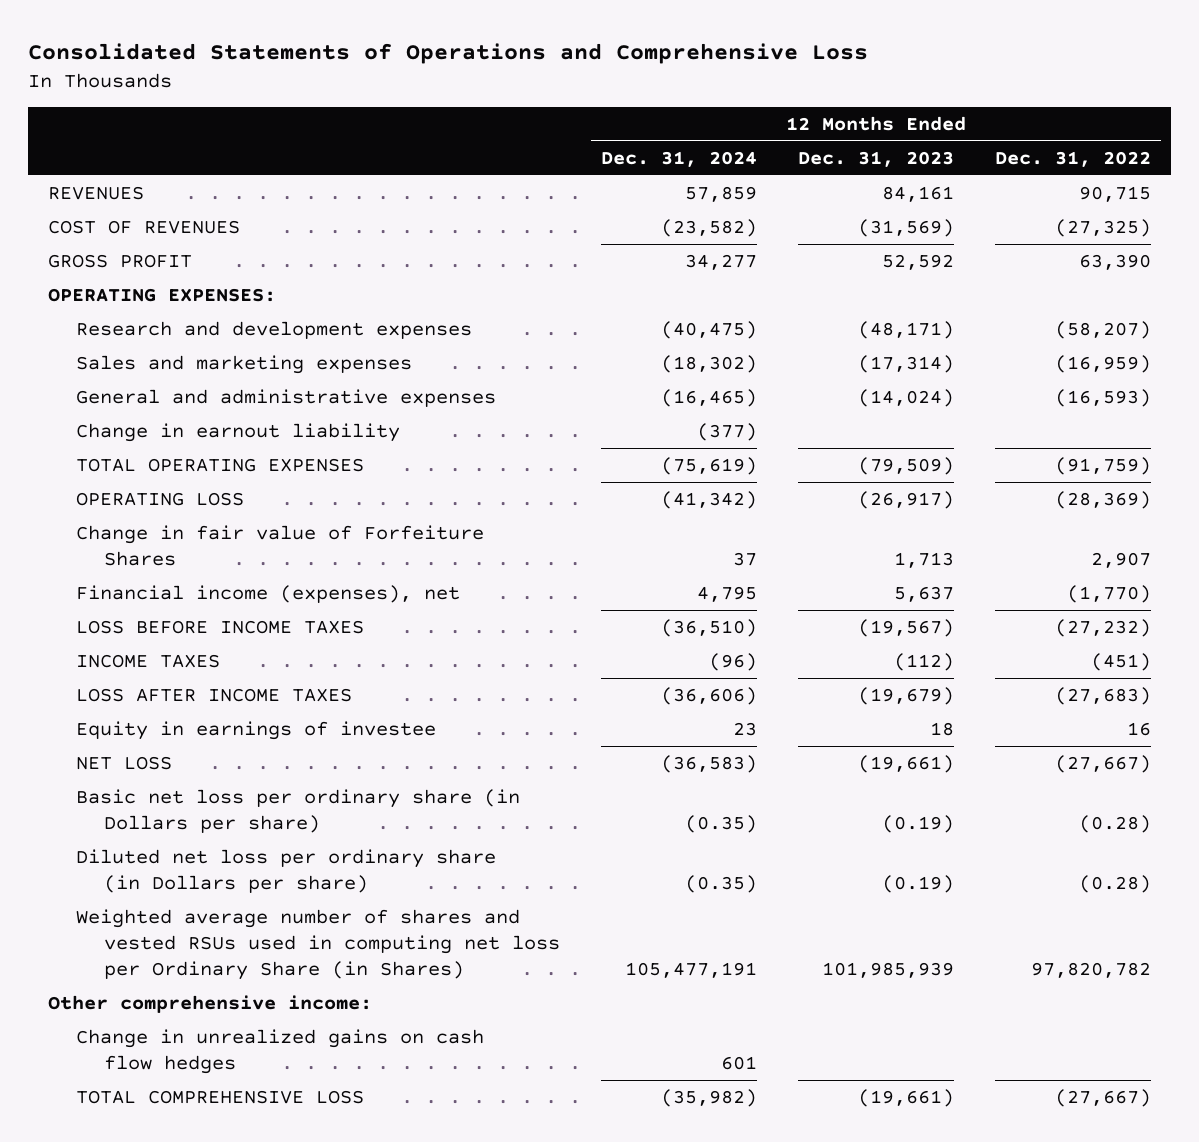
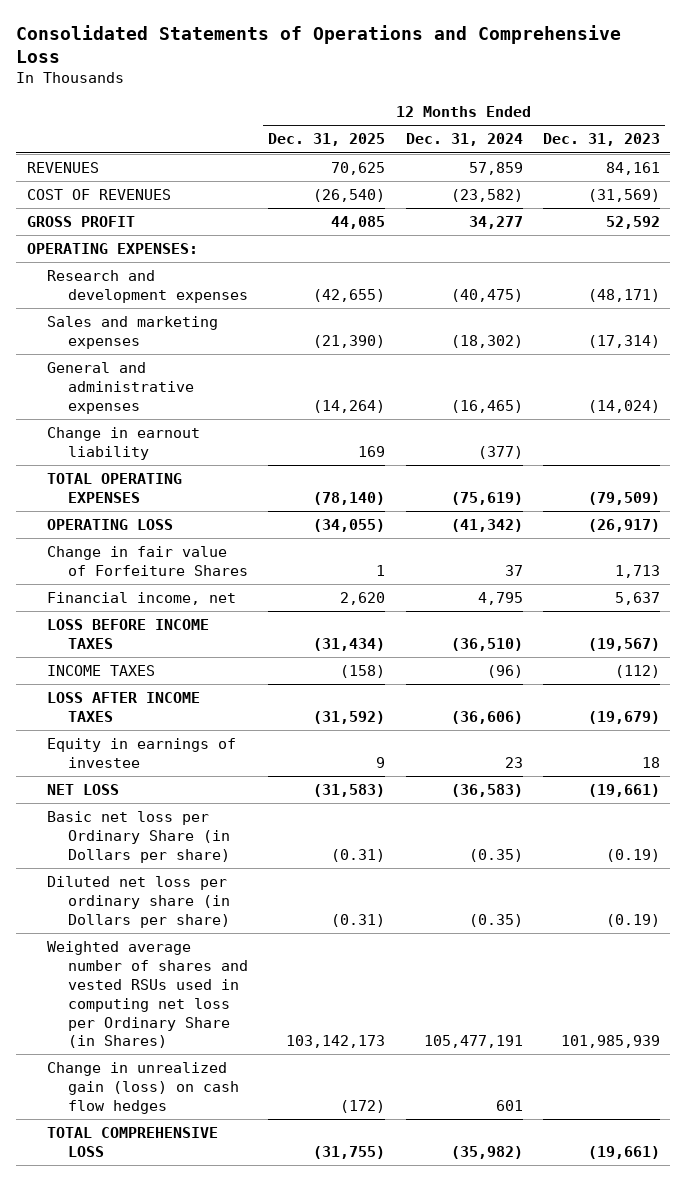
- | 12 Months Ended Dec. 31, 2024 | 12 Months Ended Dec. 31, 2023 | 12 Months Ended Dec. 31, 2022
+ | 12 Months Ended Dec. 31, 2025 | 12 Months Ended Dec. 31, 2024 | 12 Months Ended Dec. 31, 2023
- Financial income (expenses), net | 4,795 | 5,637 | (1,770)
+ Financial income, net | 2,620 | 4,795 | 5,637
- Basic net loss per ordinary share (in Dollars per share) | (0.35) | (0.19) | (0.28)
+ Basic net loss per Ordinary Share (in Dollars per share) | (0.31) | (0.35) | (0.19)
- Other comprehensive income:
- Change in unrealized gains on cash flow hedges | 601 | |
+ Change in unrealized gain (loss) on cash flow hedges | (172) | 601 |

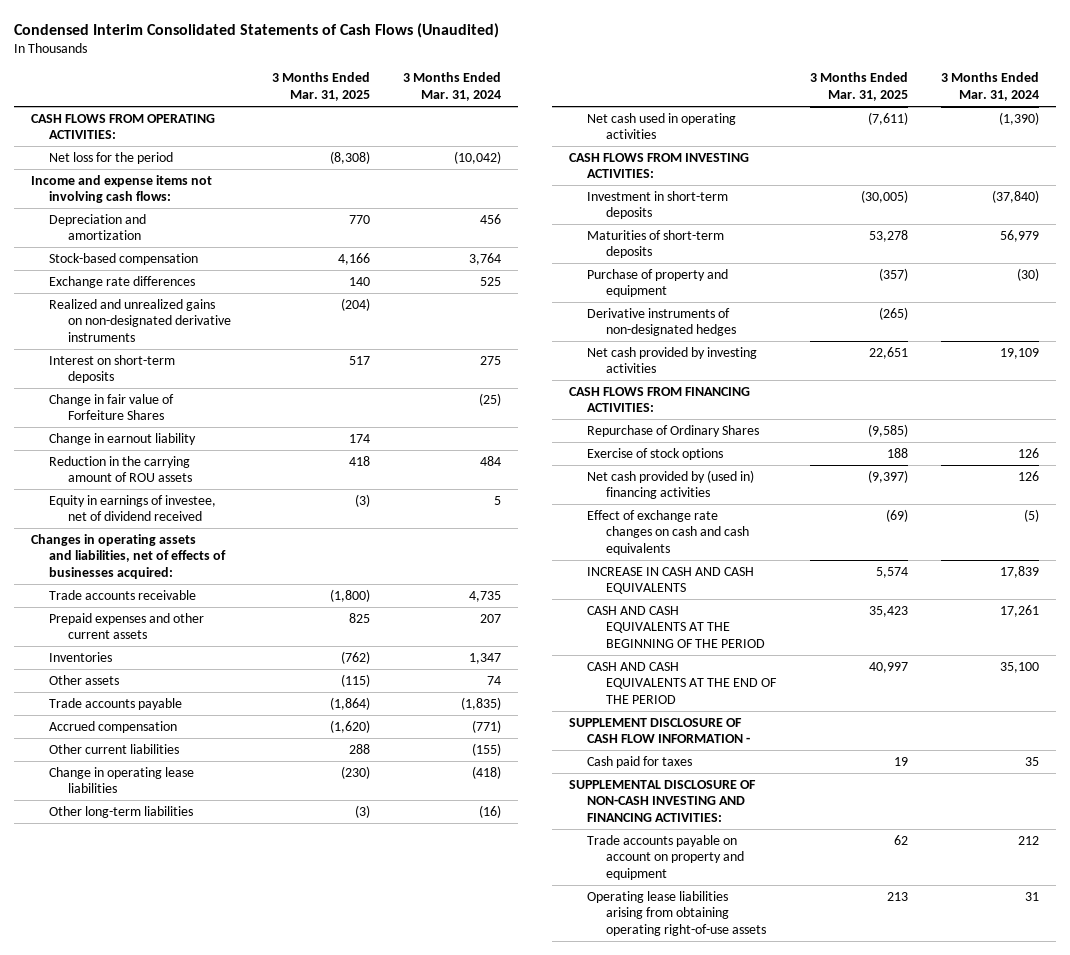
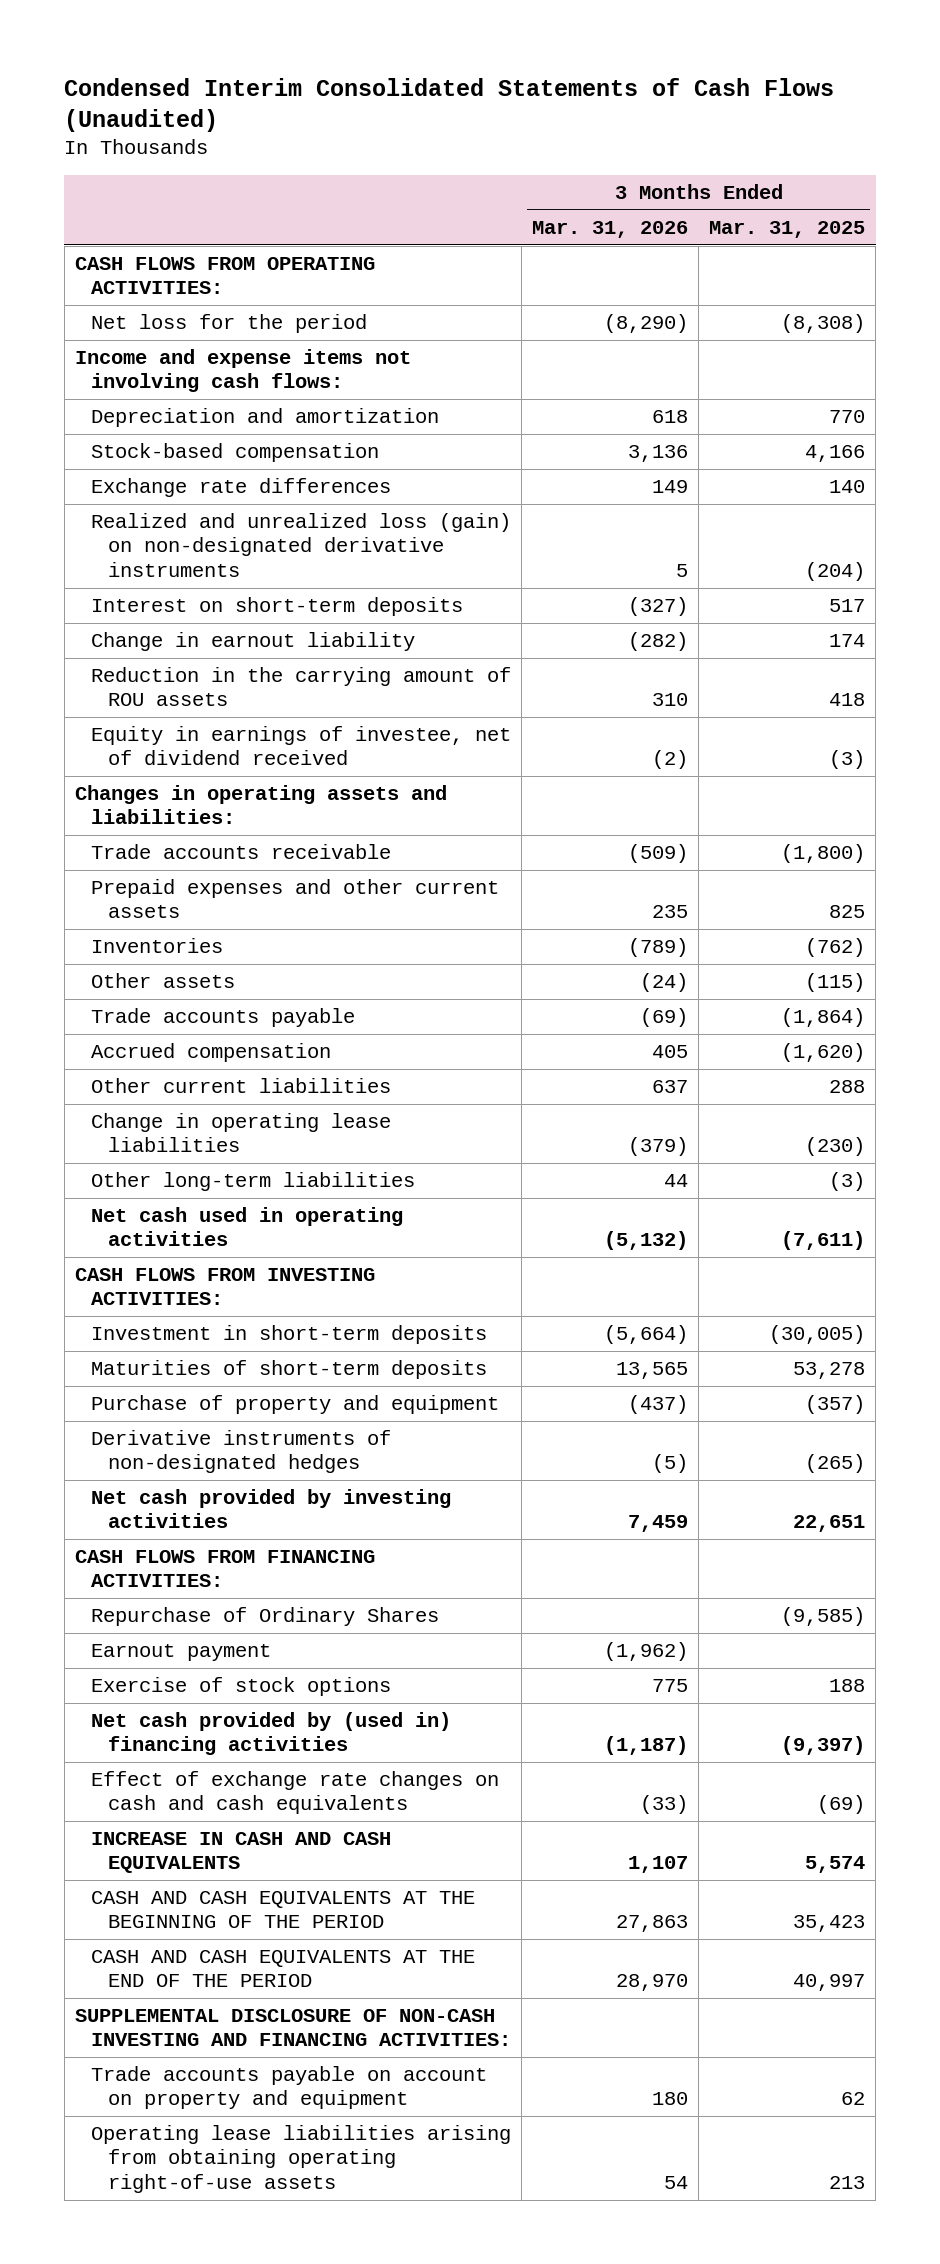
- | 3 Months Ended Mar. 31, 2025 | 3 Months Ended Mar. 31, 2024
+ | 3 Months Ended Mar. 31, 2026 | 3 Months Ended Mar. 31, 2025
- Realized and unrealized gains on non-designated derivative instruments | (204) |
+ Realized and unrealized loss (gain) on non-designated derivative instruments | 5 | (204)
- Change in fair value of Forfeiture Shares | | (25)
- Changes in operating assets and liabilities, net of effects of businesses acquired:
+ Changes in operating assets and liabilities:
+ Earnout payment | (1,962) |
- SUPPLEMENT DISCLOSURE OF CASH FLOW INFORMATION -
- Cash paid for taxes | 19 | 35

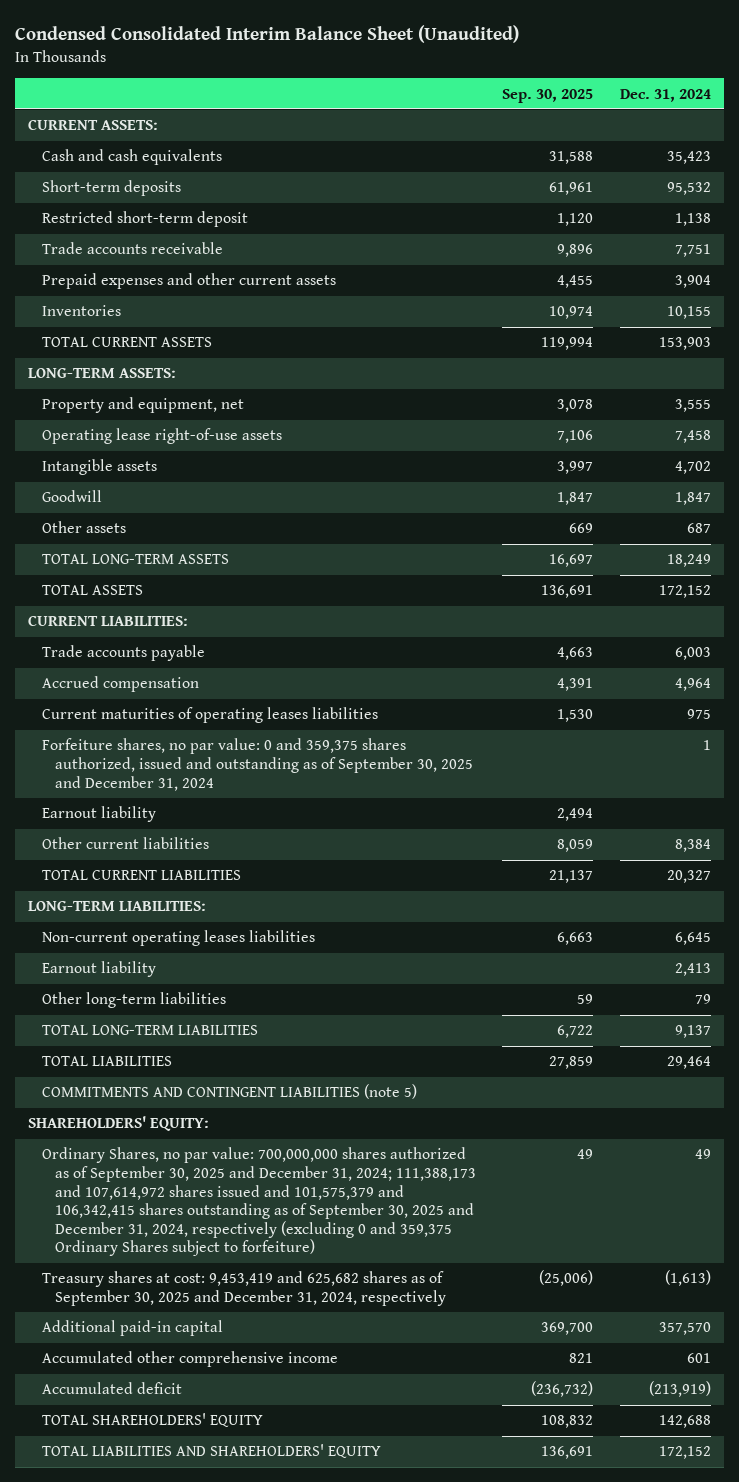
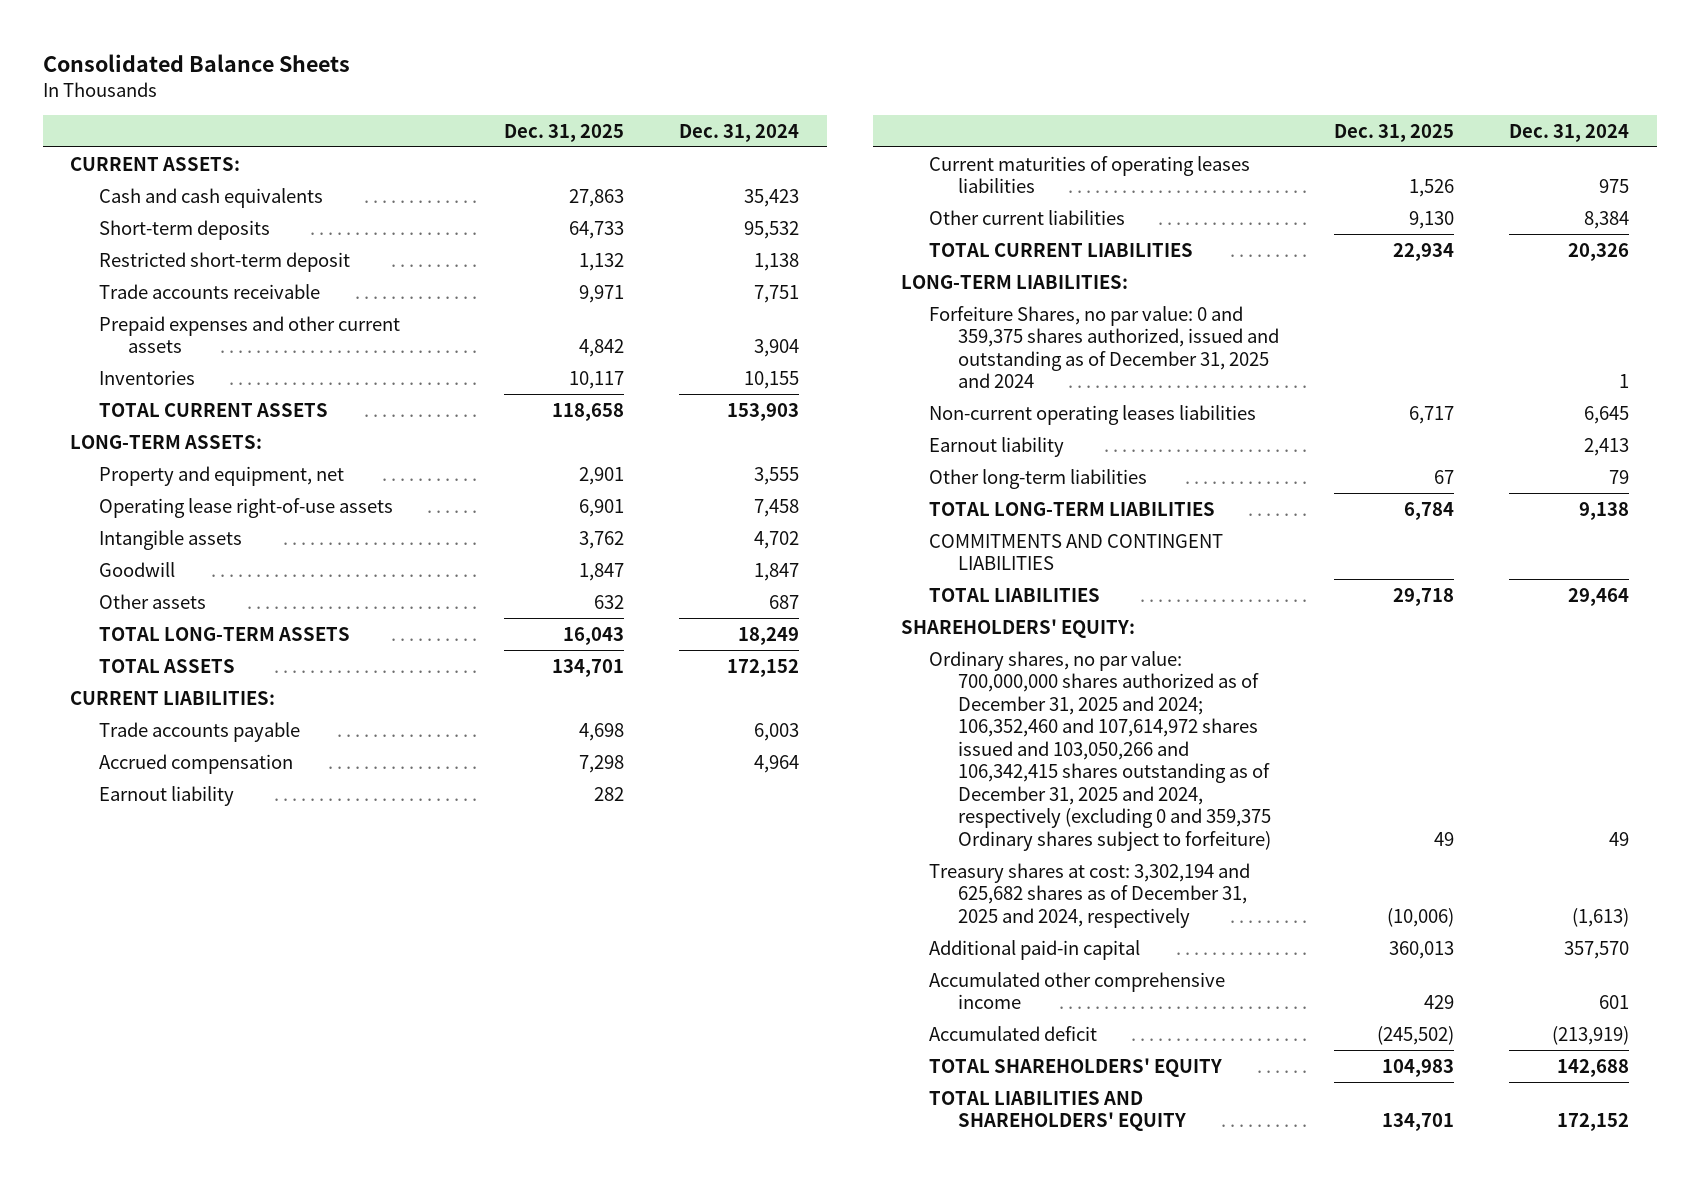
- Condensed Consolidated Interim Balance Sheet (Unaudited)
+ Consolidated Balance Sheets
- | Sep. 30, 2025 | Dec. 31, 2024
+ | Dec. 31, 2025 | Dec. 31, 2024
- Forfeiture shares, no par value: 0 and 359,375 shares authorized, issued and outstanding as of September 30, 2025 and December 31, 2024 | | 1
moved down: Current maturities of operating leases liabilities | 1,526 | 975
- TOTAL CURRENT LIABILITIES | 21,137 | 20,327
+ TOTAL CURRENT LIABILITIES | 22,934 | 20,326
+ Forfeiture Shares, no par value: 0 and 359,375 shares authorized, issued and outstanding as of December 31, 2025 and 2024 | | 1
- TOTAL LONG-TERM LIABILITIES | 6,722 | 9,137
+ TOTAL LONG-TERM LIABILITIES | 6,784 | 9,138
+ COMMITMENTS AND CONTINGENT LIABILITIES
- COMMITMENTS AND CONTINGENT LIABILITIES (note 5)
- Ordinary Shares, no par value: 700,000,000 shares authorized as of September 30, 2025 and December 31, 2024; 111,388,173 and 107,614,972 shares issued and 101,575,379 and 106,342,415 shares outstanding as of September 30, 2025 and December 31, 2024, respectively (excluding 0 and 359,375 Ordinary Shares subject to forfeiture) | 49 | 49
- Treasury shares at cost: 9,453,419 and 625,682 shares as of September 30, 2025 and December 31, 2024, respectively | (25,006) | (1,613)
+ Ordinary shares, no par value: 700,000,000 shares authorized as of December 31, 2025 and 2024; 106,352,460 and 107,614,972 shares issued and 103,050,266 and 106,342,415 shares outstanding as of December 31, 2025 and 2024, respectively (excluding 0 and 359,375 Ordinary shares subject to forfeiture) | 49 | 49
+ Treasury shares at cost: 3,302,194 and 625,682 shares as of December 31, 2025 and 2024, respectively | (10,006) | (1,613)

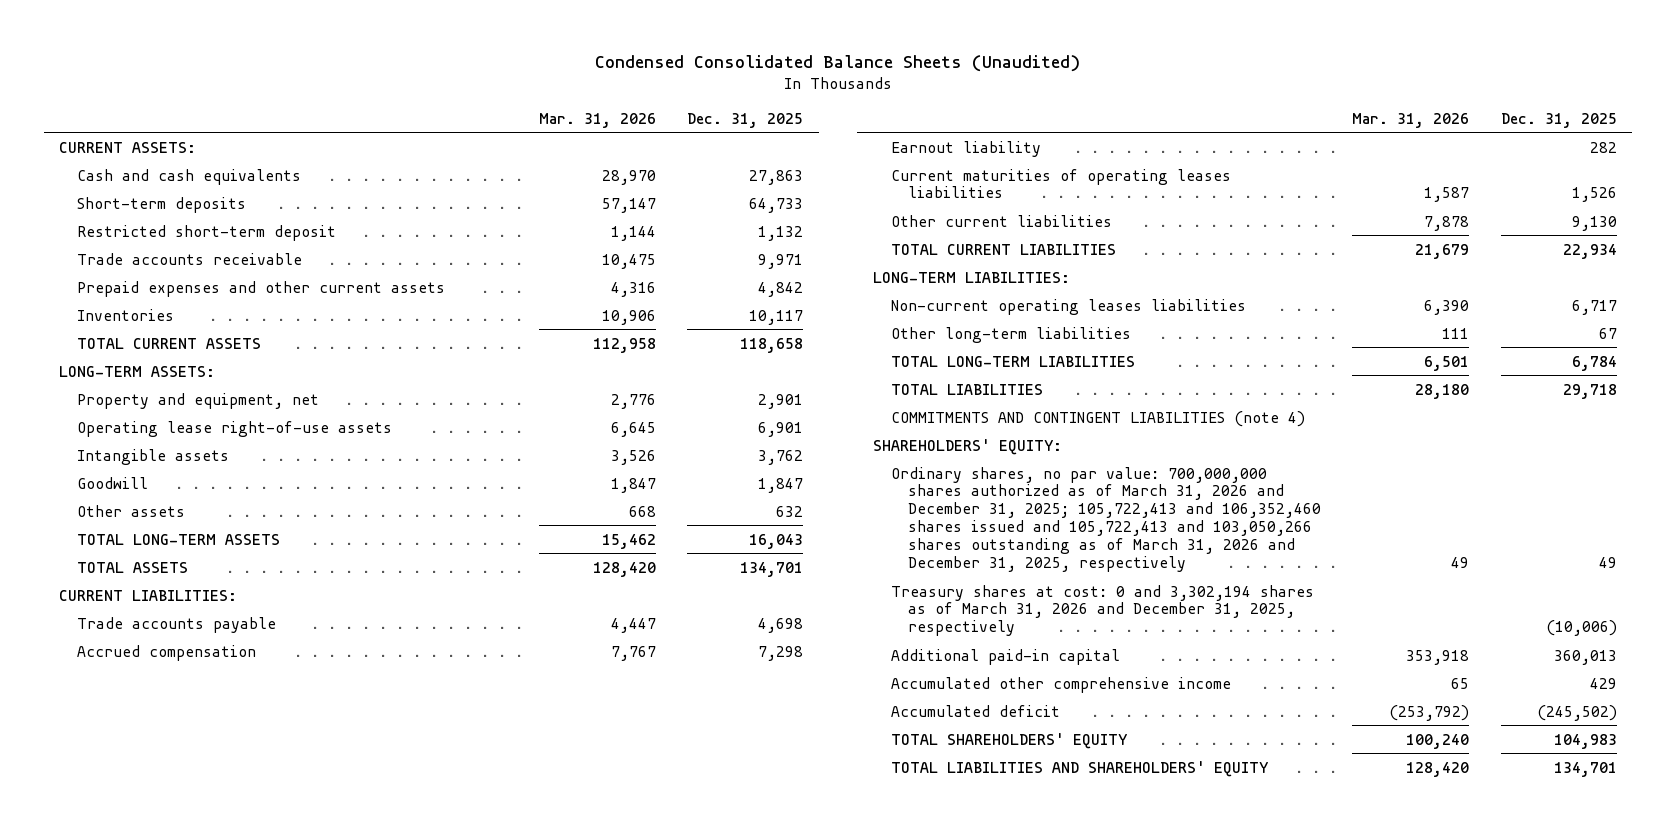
- Consolidated Balance Sheets
+ Condensed Consolidated Balance Sheets (Unaudited)
- | Dec. 31, 2025 | Dec. 31, 2024
+ | Mar. 31, 2026 | Dec. 31, 2025
- Forfeiture Shares, no par value: 0 and 359,375 shares authorized, issued and outstanding as of December 31, 2025 and 2024 | | 1
- Earnout liability | | 2,413
- COMMITMENTS AND CONTINGENT LIABILITIES
+ COMMITMENTS AND CONTINGENT LIABILITIES (note 4)
- Ordinary shares, no par value: 700,000,000 shares authorized as of December 31, 2025 and 2024; 106,352,460 and 107,614,972 shares issued and 103,050,266 and 106,342,415 shares outstanding as of December 31, 2025 and 2024, respectively (excluding 0 and 359,375 Ordinary shares subject to forfeiture) | 49 | 49
- Treasury shares at cost: 3,302,194 and 625,682 shares as of December 31, 2025 and 2024, respectively | (10,006) | (1,613)
+ Ordinary shares, no par value: 700,000,000 shares authorized as of March 31, 2026 and December 31, 2025; 105,722,413 and 106,352,460 shares issued and 105,722,413 and 103,050,266 shares outstanding as of March 31, 2026 and December 31, 2025, respectively | 49 | 49
+ Treasury shares at cost: 0 and 3,302,194 shares as of March 31, 2026 and December 31, 2025, respectively | | (10,006)

